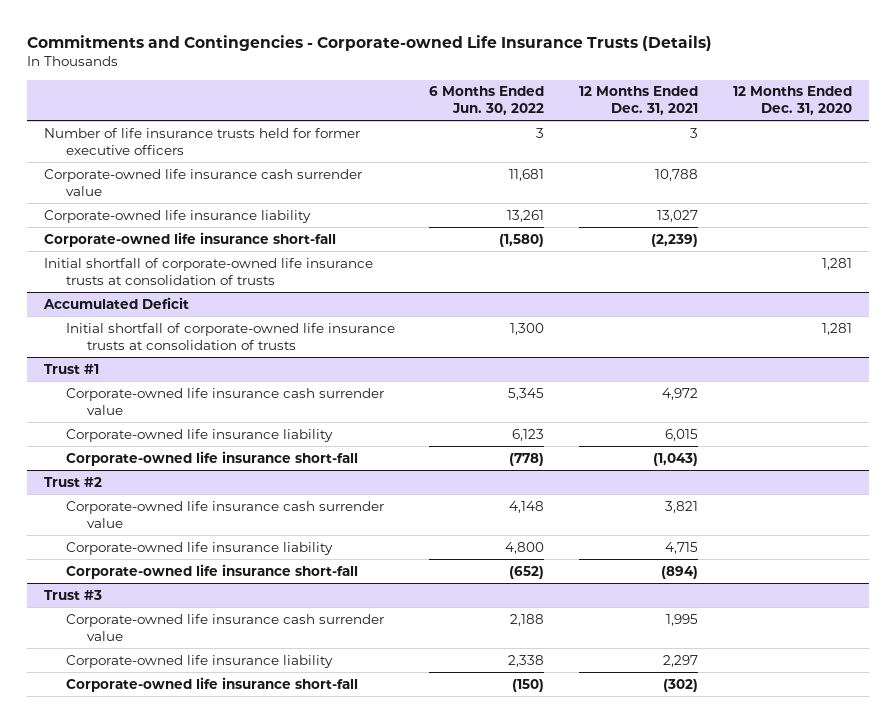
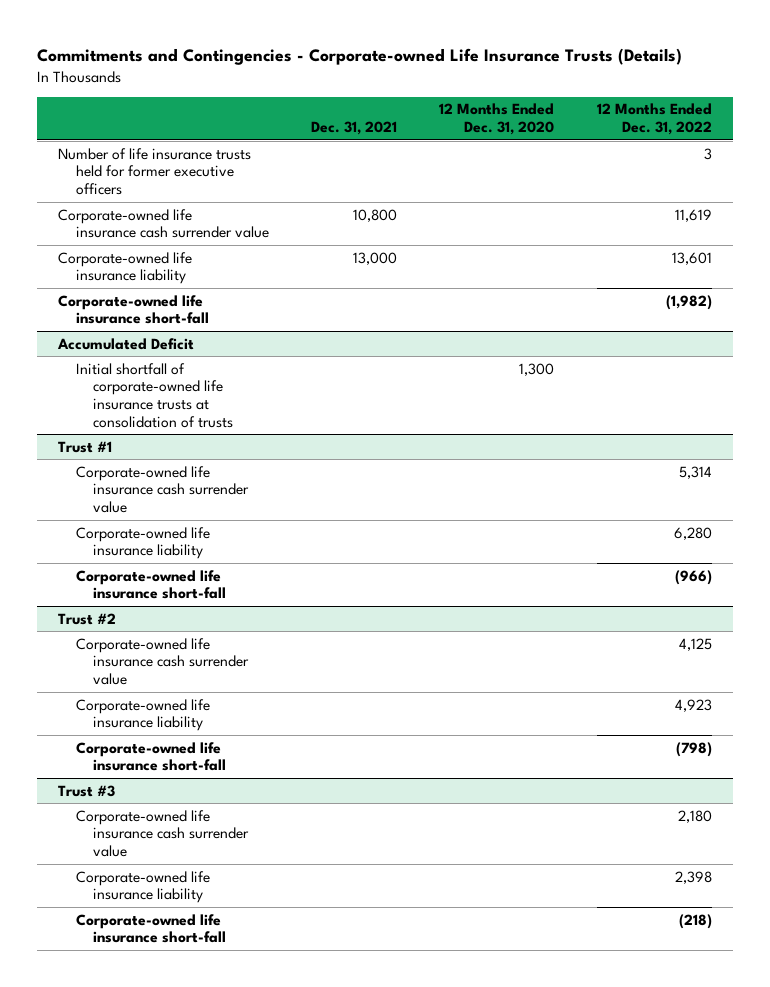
- | 6 Months Ended Jun. 30, 2022 | 12 Months Ended Dec. 31, 2021 | 12 Months Ended Dec. 31, 2020
+ | Dec. 31, 2021 | 12 Months Ended Dec. 31, 2020 | 12 Months Ended Dec. 31, 2022
- Initial shortfall of corporate-owned life insurance trusts at consolidation of trusts | | | 1,281
@ Accumulated Deficit
- Initial shortfall of corporate-owned life insurance trusts at consolidation of trusts | 1,300 | | 1,281
+ Initial shortfall of corporate-owned life insurance trusts at consolidation of trusts | | 1,300 |

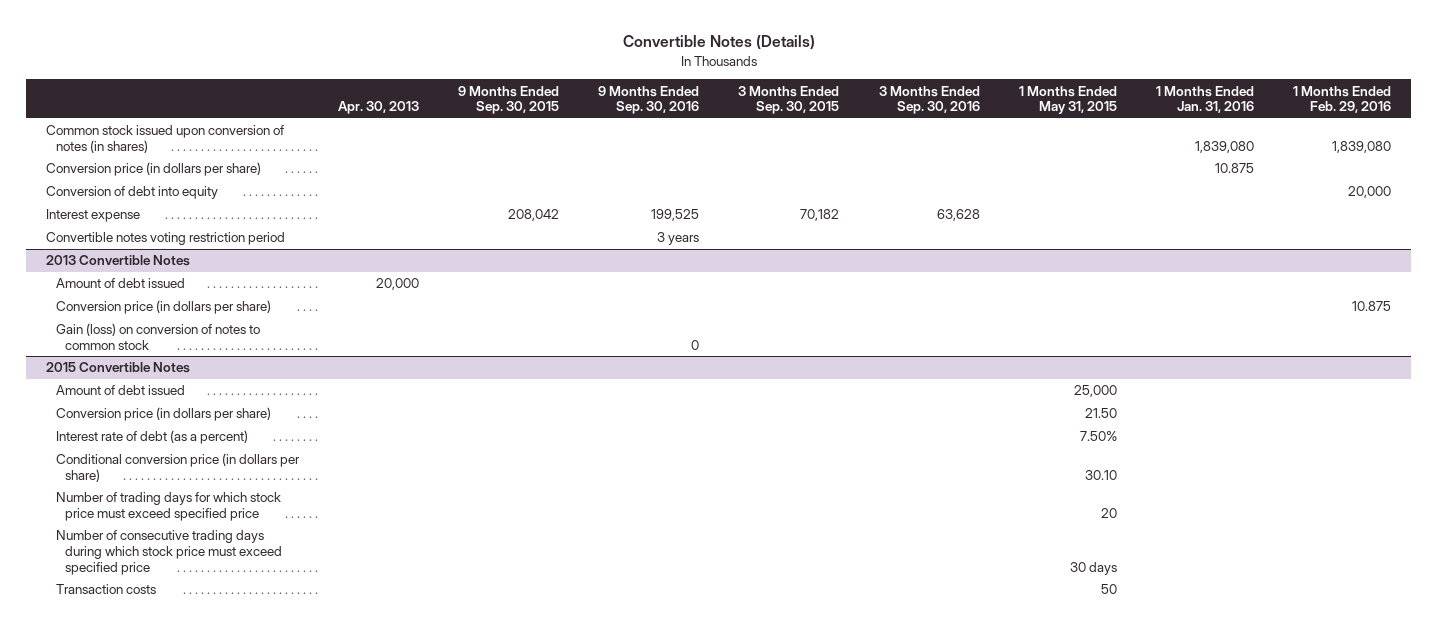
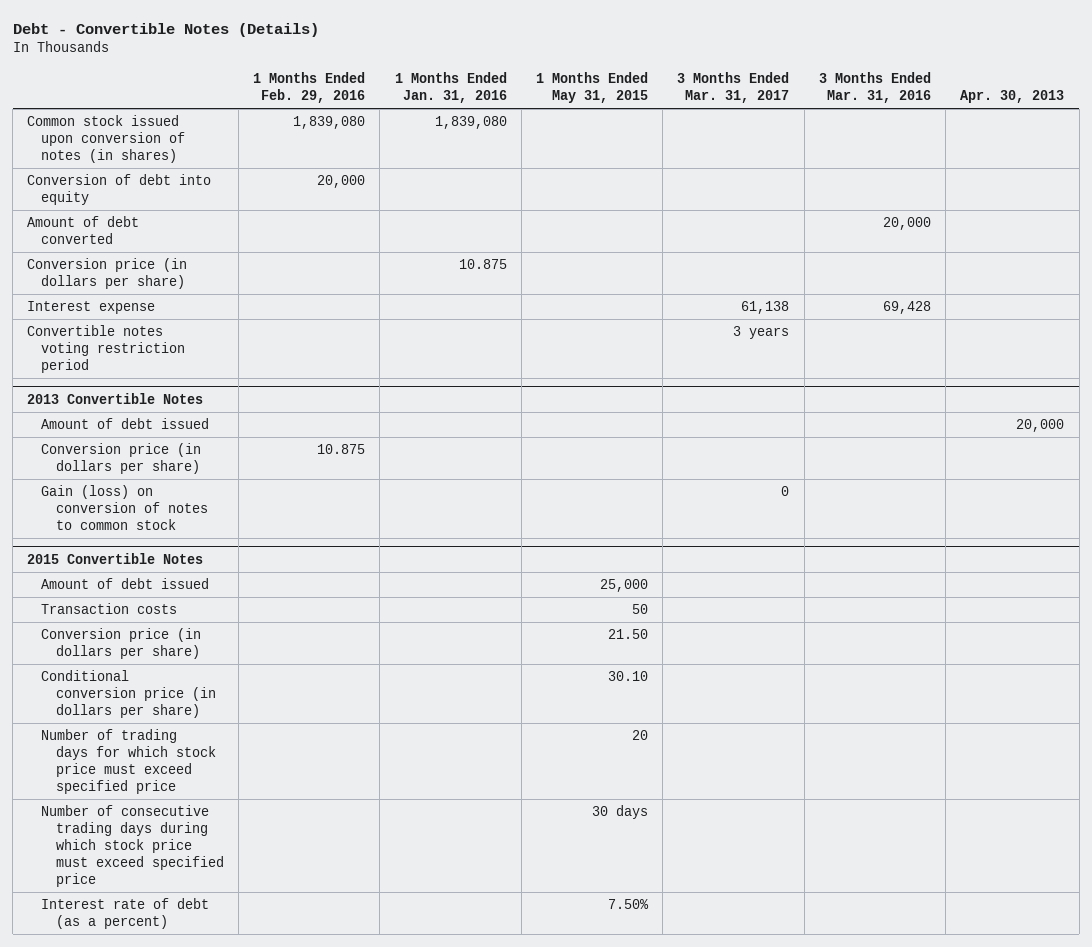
- Convertible Notes (Details)
+ Debt - Convertible Notes (Details)
- | Apr. 30, 2013 | 9 Months Ended Sep. 30, 2015 | 9 Months Ended Sep. 30, 2016 | 3 Months Ended Sep. 30, 2015 | 3 Months Ended Sep. 30, 2016 | 1 Months Ended May 31, 2015 | 1 Months Ended Jan. 31, 2016 | 1 Months Ended Feb. 29, 2016
+ | 1 Months Ended Feb. 29, 2016 | 1 Months Ended Jan. 31, 2016 | 1 Months Ended May 31, 2015 | 3 Months Ended Mar. 31, 2017 | 3 Months Ended Mar. 31, 2016 | Apr. 30, 2013
+ Amount of debt converted | | | | | 20,000 |
moved down: Conversion price (in dollars per share) | | 10.875 | | | |
@ 2015 Convertible Notes
moved up: Transaction costs | | | 50 | | |
moved down: Interest rate of debt (as a percent) | | | 7.50% | | |

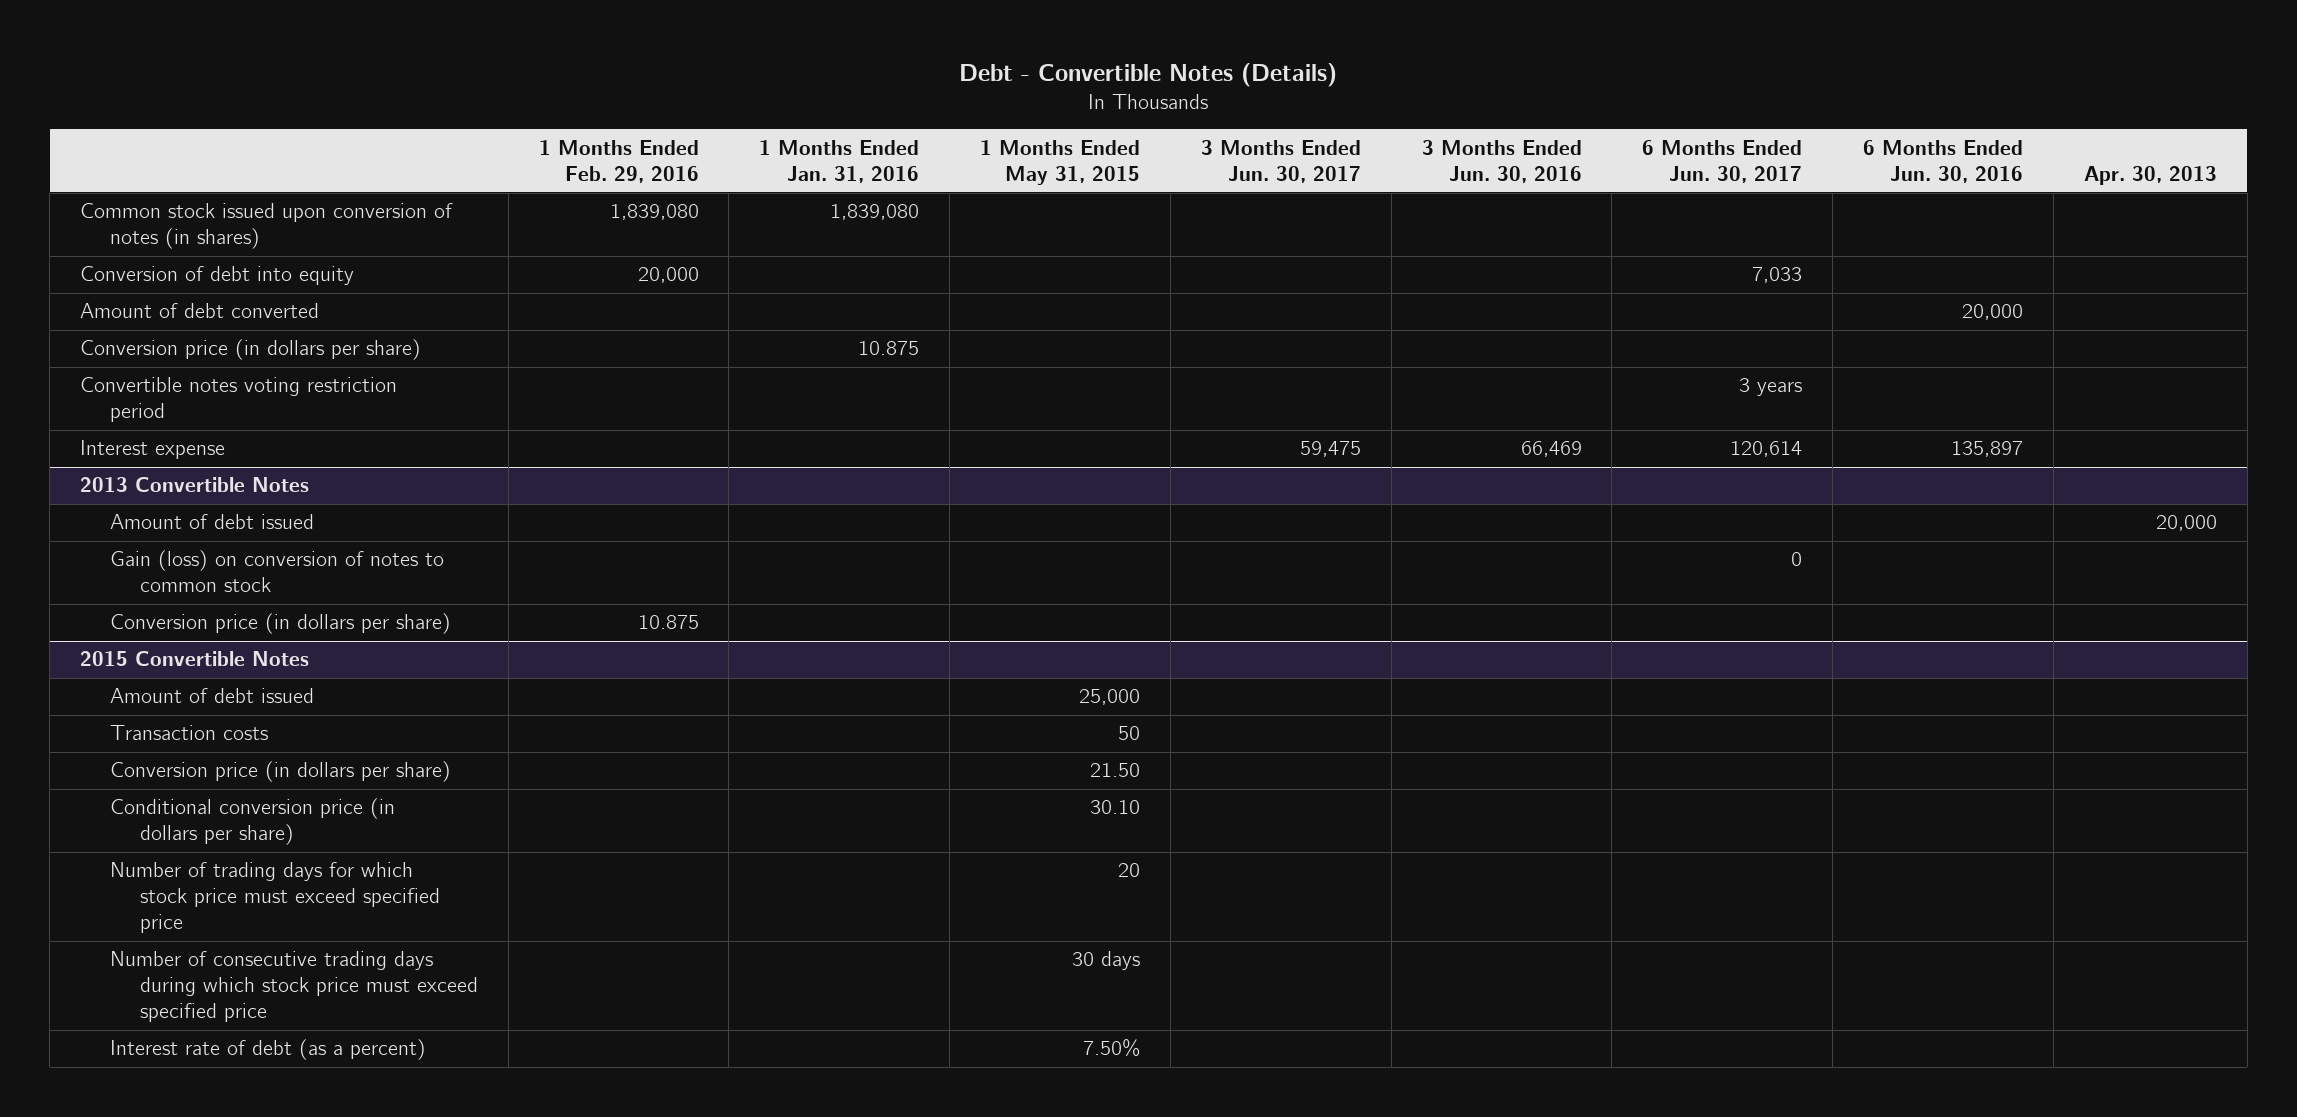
- | 1 Months Ended Feb. 29, 2016 | 1 Months Ended Jan. 31, 2016 | 1 Months Ended May 31, 2015 | 3 Months Ended Mar. 31, 2017 | 3 Months Ended Mar. 31, 2016 | Apr. 30, 2013
+ | 1 Months Ended Feb. 29, 2016 | 1 Months Ended Jan. 31, 2016 | 1 Months Ended May 31, 2015 | 3 Months Ended Jun. 30, 2017 | 3 Months Ended Jun. 30, 2016 | 6 Months Ended Jun. 30, 2017 | 6 Months Ended Jun. 30, 2016 | Apr. 30, 2013
moved down: Interest expense | | | | 59,475 | 66,469 | 120,614 | 135,897 |
@ 2013 Convertible Notes
moved down: Conversion price (in dollars per share) | 10.875 | | | | | | |

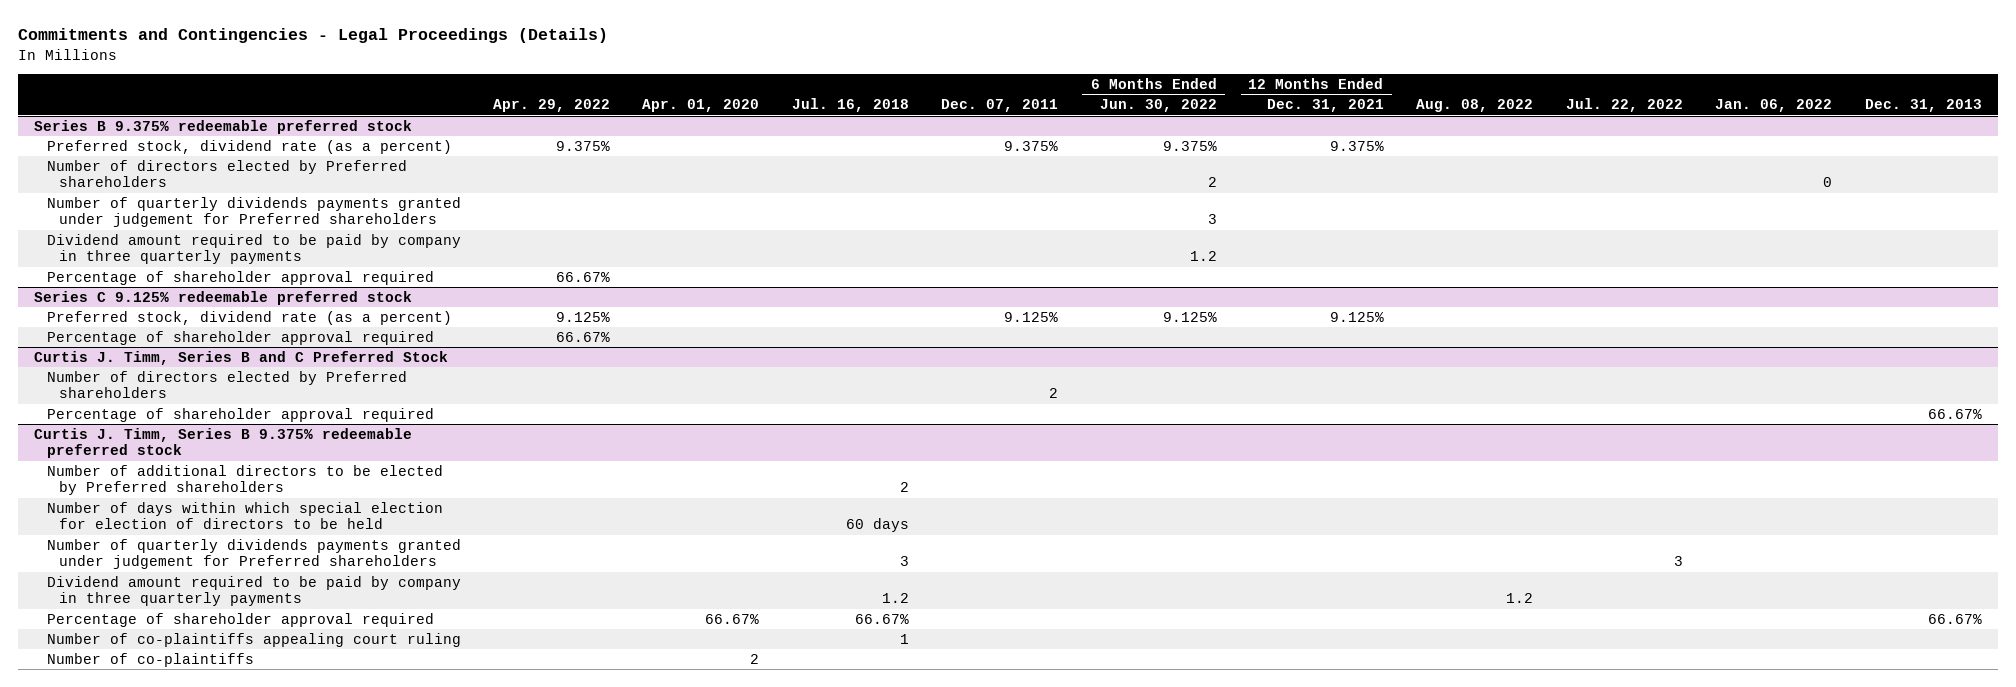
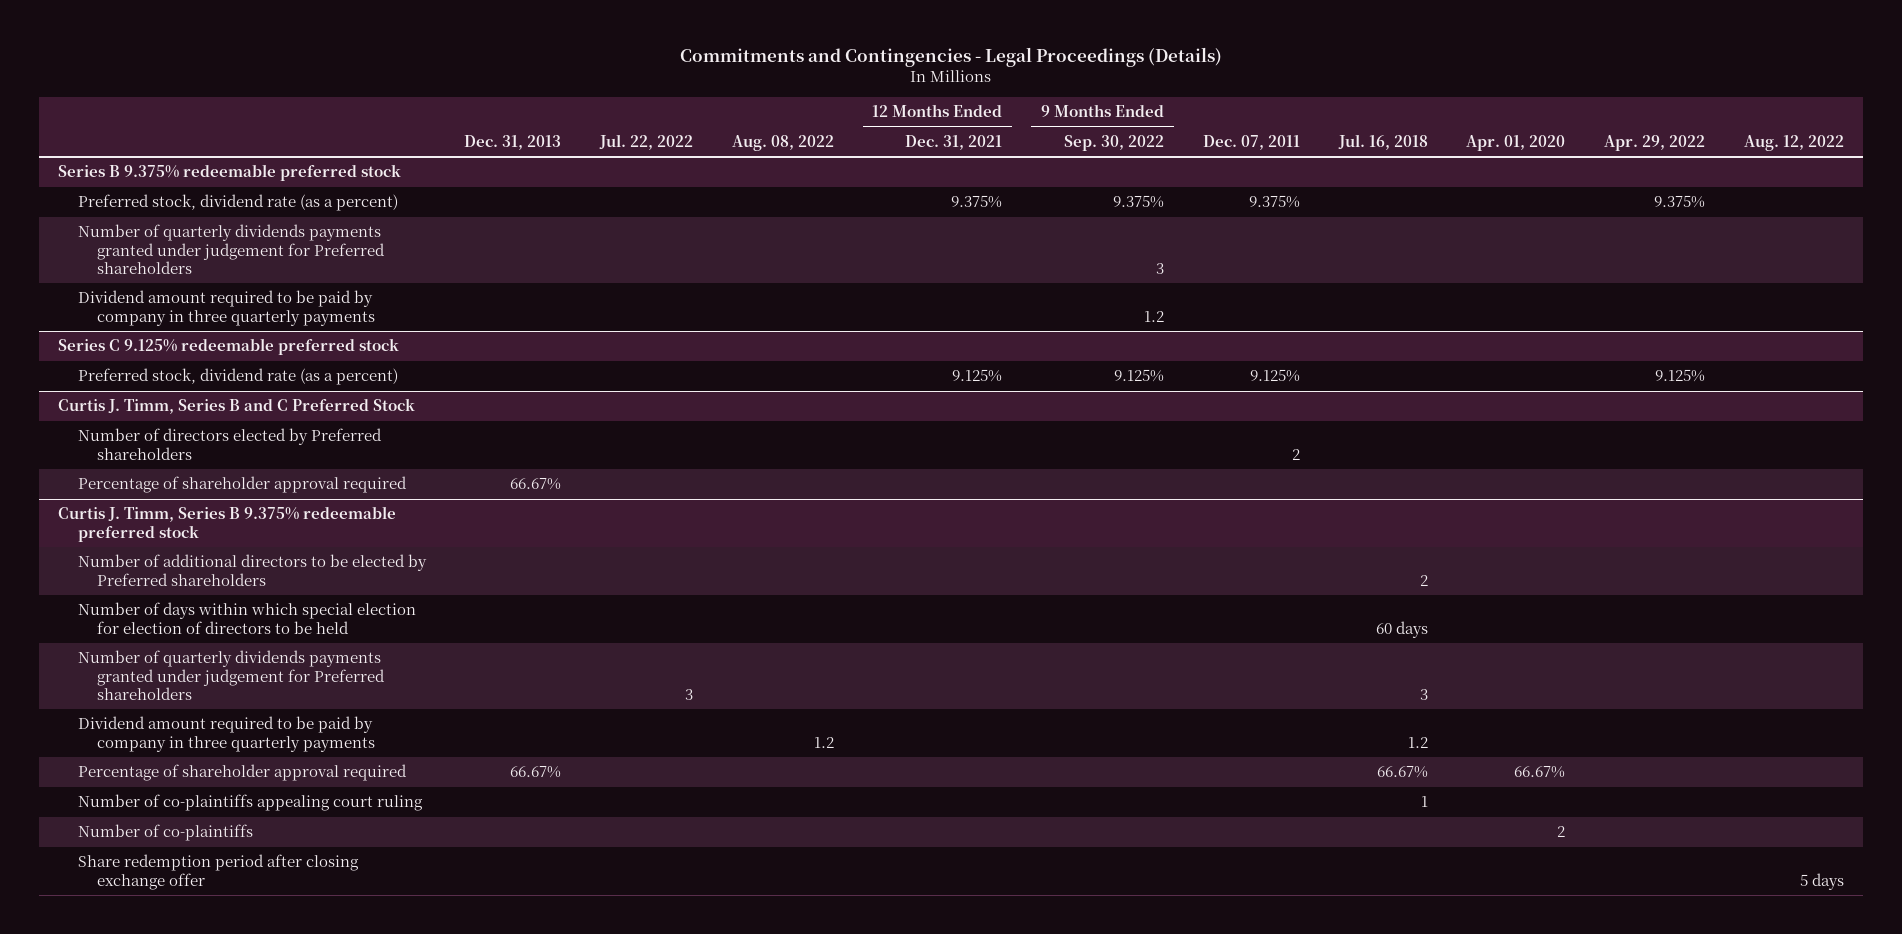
- | Apr. 29, 2022 | Apr. 01, 2020 | Jul. 16, 2018 | Dec. 07, 2011 | 6 Months Ended Jun. 30, 2022 | 12 Months Ended Dec. 31, 2021 | Aug. 08, 2022 | Jul. 22, 2022 | Jan. 06, 2022 | Dec. 31, 2013
+ | Dec. 31, 2013 | Jul. 22, 2022 | Aug. 08, 2022 | 12 Months Ended Dec. 31, 2021 | 9 Months Ended Sep. 30, 2022 | Dec. 07, 2011 | Jul. 16, 2018 | Apr. 01, 2020 | Apr. 29, 2022 | Aug. 12, 2022
@ Series B 9.375% redeemable preferred stock
- Number of directors elected by Preferred shareholders | | | | | 2 | | | | 0 |
- Percentage of shareholder approval required | 66.67% | | | | | | | | |
@ Series C 9.125% redeemable preferred stock
- Percentage of shareholder approval required | 66.67% | | | | | | | | |
@ Curtis J. Timm, Series B 9.375% redeemable preferred stock
+ Share redemption period after closing exchange offer | | | | | | | | | | 5 days

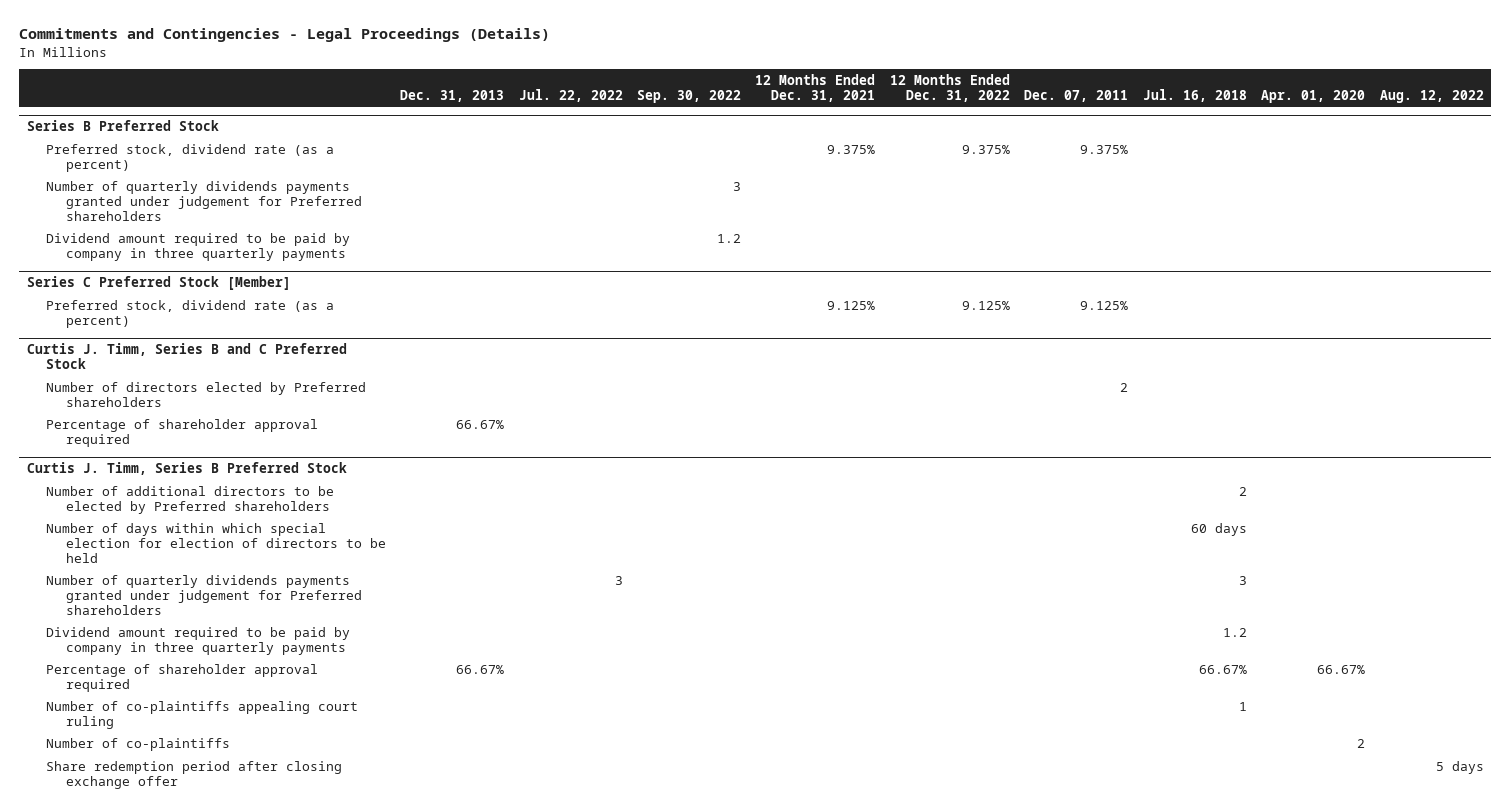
- | Dec. 31, 2013 | Jul. 22, 2022 | Aug. 08, 2022 | 12 Months Ended Dec. 31, 2021 | 9 Months Ended Sep. 30, 2022 | Dec. 07, 2011 | Jul. 16, 2018 | Apr. 01, 2020 | Apr. 29, 2022 | Aug. 12, 2022
+ | Dec. 31, 2013 | Jul. 22, 2022 | Sep. 30, 2022 | 12 Months Ended Dec. 31, 2021 | 12 Months Ended Dec. 31, 2022 | Dec. 07, 2011 | Jul. 16, 2018 | Apr. 01, 2020 | Aug. 12, 2022
- Series B 9.375% redeemable preferred stock
+ Series B Preferred Stock
- Series C 9.125% redeemable preferred stock
+ Series C Preferred Stock [Member]
- Curtis J. Timm, Series B 9.375% redeemable preferred stock
+ Curtis J. Timm, Series B Preferred Stock

